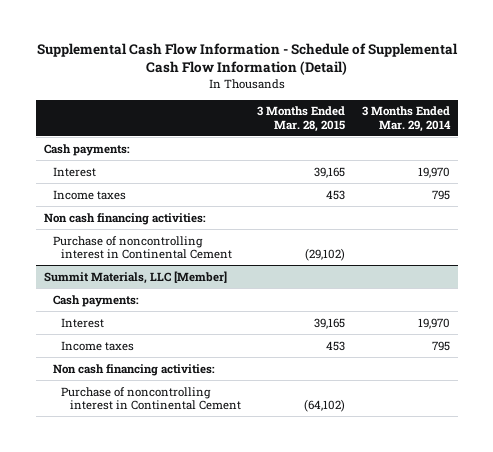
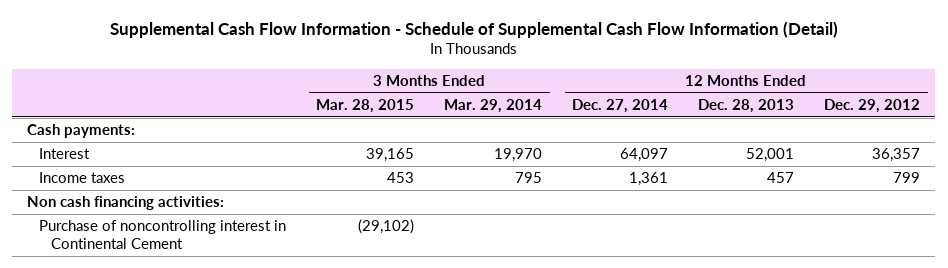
- | 3 Months Ended Mar. 28, 2015 | 3 Months Ended Mar. 29, 2014
+ | 3 Months Ended Mar. 28, 2015 | 3 Months Ended Mar. 29, 2014 | 12 Months Ended Dec. 27, 2014 | 12 Months Ended Dec. 28, 2013 | 12 Months Ended Dec. 29, 2012
- Summit Materials, LLC [Member]
- Cash payments:
- Interest | 39,165 | 19,970
- Income taxes | 453 | 795
- Non cash financing activities:
- Purchase of noncontrolling interest in Continental Cement | (64,102) |

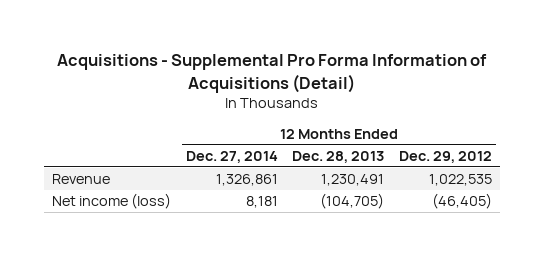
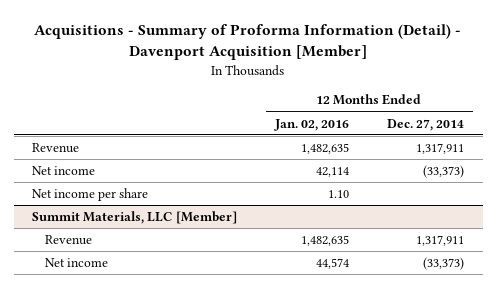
- Acquisitions - Supplemental Pro Forma Information of Acquisitions (Detail)
+ Acquisitions - Summary of Proforma Information (Detail) - Davenport Acquisition [Member]
- | 12 Months Ended Dec. 27, 2014 | 12 Months Ended Dec. 28, 2013 | 12 Months Ended Dec. 29, 2012
+ | 12 Months Ended Jan. 02, 2016 | 12 Months Ended Dec. 27, 2014
- Revenue | 1,326,861 | 1,230,491 | 1,022,535
- Net income (loss) | 8,181 | (104,705) | (46,405)
+ Revenue | 1,482,635 | 1,317,911
+ Net income | 42,114 | (33,373)
+ Net income per share | 1.10 |
+ Summit Materials, LLC [Member]
+ Revenue | 1,482,635 | 1,317,911
+ Net income | 44,574 | (33,373)

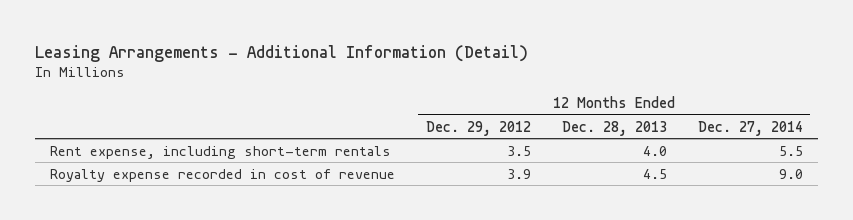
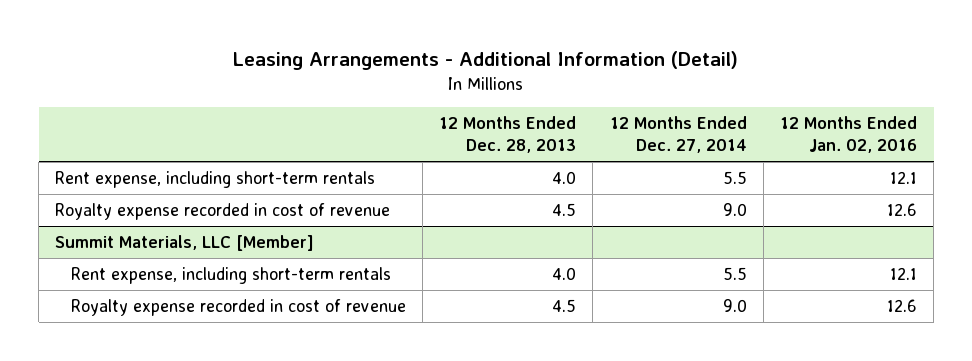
- | 12 Months Ended Dec. 29, 2012 | 12 Months Ended Dec. 28, 2013 | 12 Months Ended Dec. 27, 2014
+ | 12 Months Ended Dec. 28, 2013 | 12 Months Ended Dec. 27, 2014 | 12 Months Ended Jan. 02, 2016
+ Summit Materials, LLC [Member]
+ Rent expense, including short-term rentals | 4.0 | 5.5 | 12.1
+ Royalty expense recorded in cost of revenue | 4.5 | 9.0 | 12.6

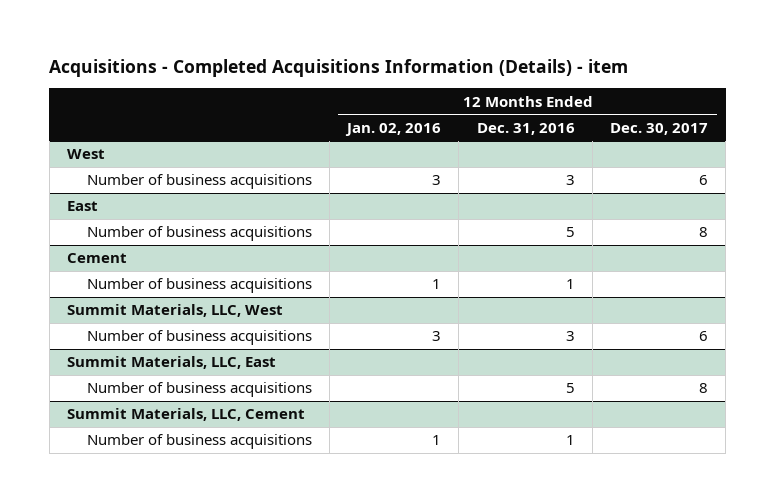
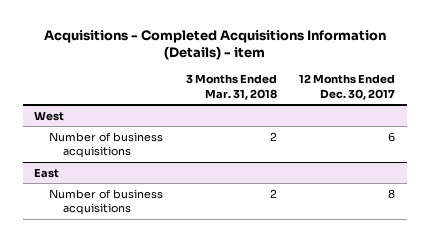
- | 12 Months Ended Jan. 02, 2016 | 12 Months Ended Dec. 31, 2016 | 12 Months Ended Dec. 30, 2017
+ | 3 Months Ended Mar. 31, 2018 | 12 Months Ended Dec. 30, 2017
- Cement
- Number of business acquisitions | 1 | 1 |
- Summit Materials, LLC, West
- Number of business acquisitions | 3 | 3 | 6
- Summit Materials, LLC, East
- Number of business acquisitions | | 5 | 8
- Summit Materials, LLC, Cement
- Number of business acquisitions | 1 | 1 |

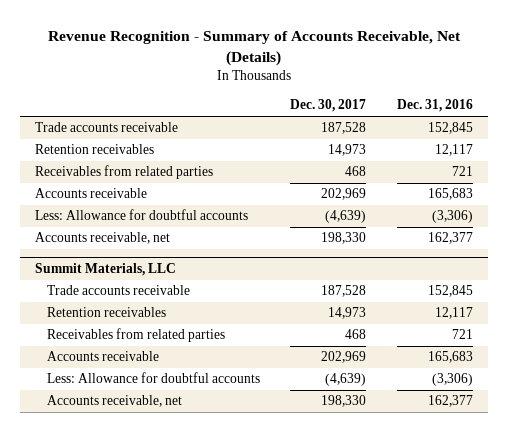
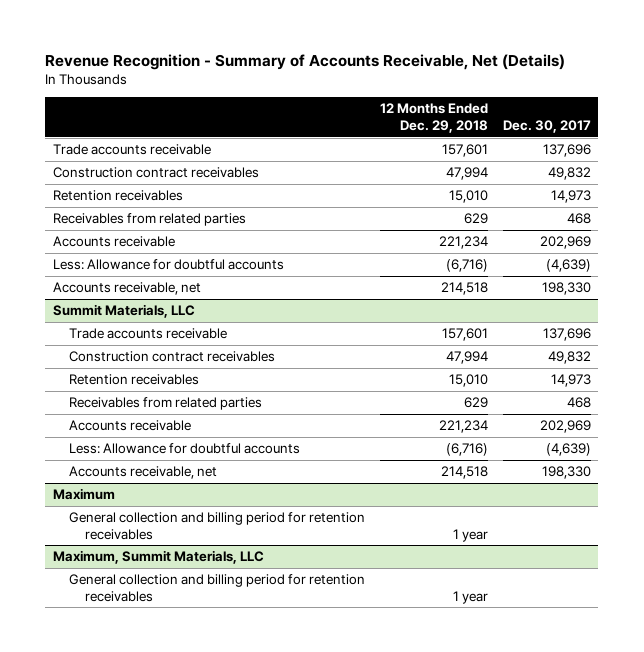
- | Dec. 30, 2017 | Dec. 31, 2016
+ | 12 Months Ended Dec. 29, 2018 | Dec. 30, 2017
- Trade accounts receivable | 187,528 | 152,845
+ Trade accounts receivable | 157,601 | 137,696
+ Construction contract receivables | 47,994 | 49,832
@ Summit Materials, LLC
- Trade accounts receivable | 187,528 | 152,845
+ Trade accounts receivable | 157,601 | 137,696
+ Construction contract receivables | 47,994 | 49,832
+ Maximum
+ General collection and billing period for retention receivables | 1 year |
+ Maximum, Summit Materials, LLC
+ General collection and billing period for retention receivables | 1 year |

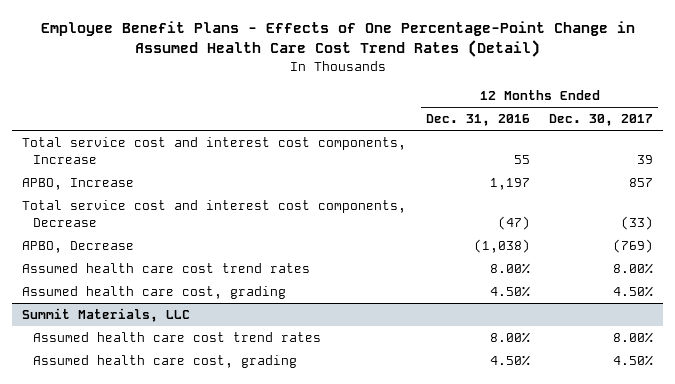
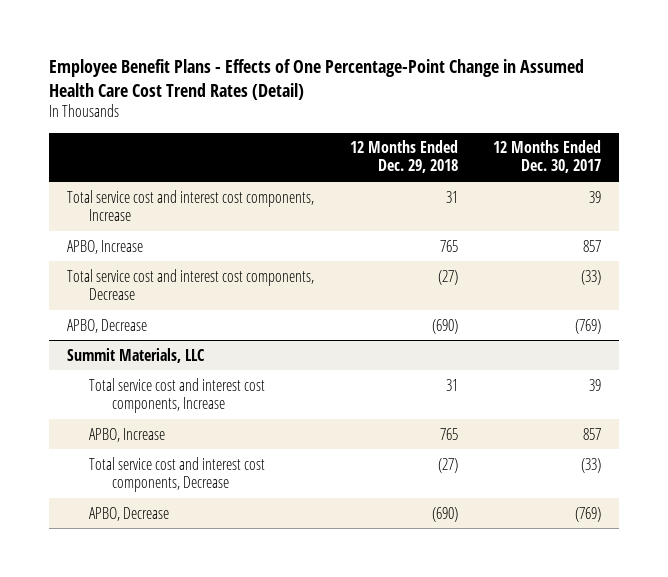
- | 12 Months Ended Dec. 31, 2016 | 12 Months Ended Dec. 30, 2017
+ | 12 Months Ended Dec. 29, 2018 | 12 Months Ended Dec. 30, 2017
- Assumed health care cost trend rates | 8.00% | 8.00%
- Assumed health care cost, grading | 4.50% | 4.50%
@ Summit Materials, LLC
- Assumed health care cost trend rates | 8.00% | 8.00%
- Assumed health care cost, grading | 4.50% | 4.50%
+ Total service cost and interest cost components, Increase | 31 | 39
+ APBO, Increase | 765 | 857
+ Total service cost and interest cost components, Decrease | (27) | (33)
+ APBO, Decrease | (690) | (769)

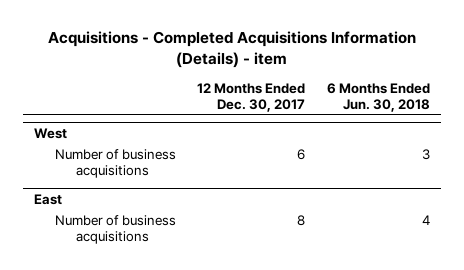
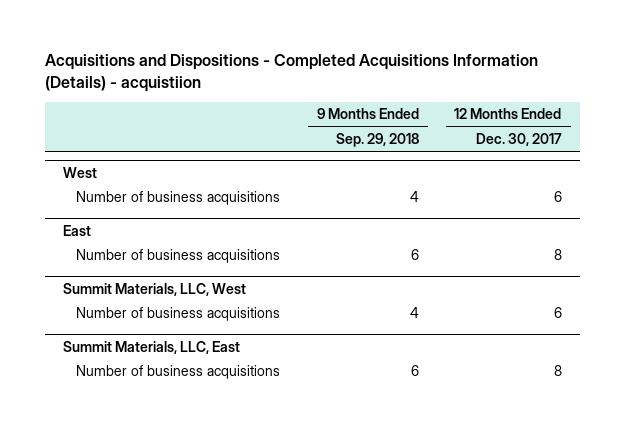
- Acquisitions - Completed Acquisitions Information (Details) - item
+ Acquisitions and Dispositions - Completed Acquisitions Information (Details) - acquistiion
- | 12 Months Ended Dec. 30, 2017 | 6 Months Ended Jun. 30, 2018
+ | 9 Months Ended Sep. 29, 2018 | 12 Months Ended Dec. 30, 2017
+ Summit Materials, LLC, West
+ Number of business acquisitions | 4 | 6
+ Summit Materials, LLC, East
+ Number of business acquisitions | 6 | 8

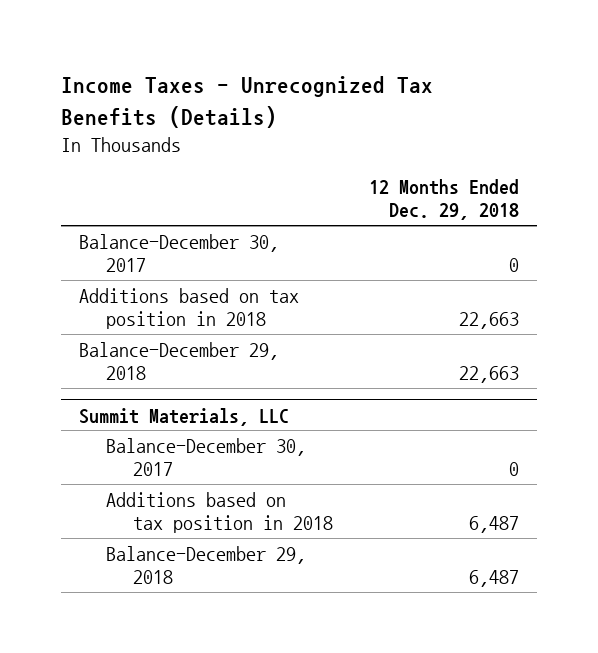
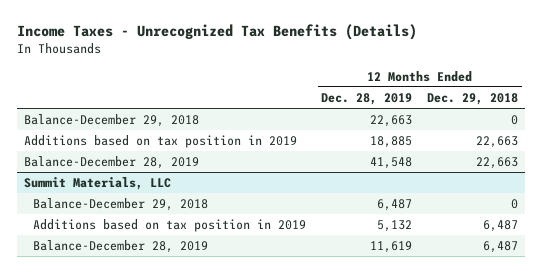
- | 12 Months Ended Dec. 29, 2018
+ | 12 Months Ended Dec. 28, 2019 | 12 Months Ended Dec. 29, 2018
- Balance-December 30, 2017 | 0
- Additions based on tax position in 2018 | 22,663
- Balance-December 29, 2018 | 22,663
+ Balance-December 29, 2018 | 22,663 | 0
+ Additions based on tax position in 2019 | 18,885 | 22,663
+ Balance-December 28, 2019 | 41,548 | 22,663
@ Summit Materials, LLC
- Balance-December 30, 2017 | 0
- Additions based on tax position in 2018 | 6,487
- Balance-December 29, 2018 | 6,487
+ Balance-December 29, 2018 | 6,487 | 0
+ Additions based on tax position in 2019 | 5,132 | 6,487
+ Balance-December 28, 2019 | 11,619 | 6,487

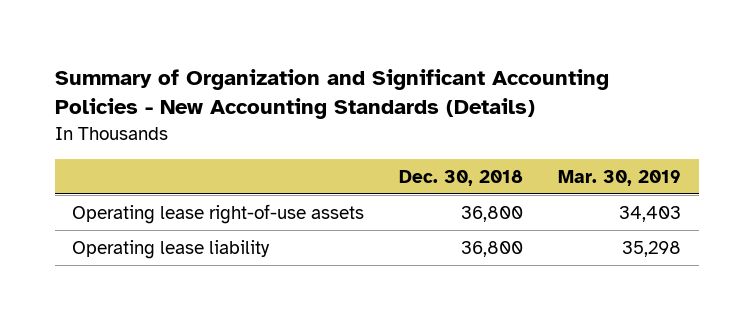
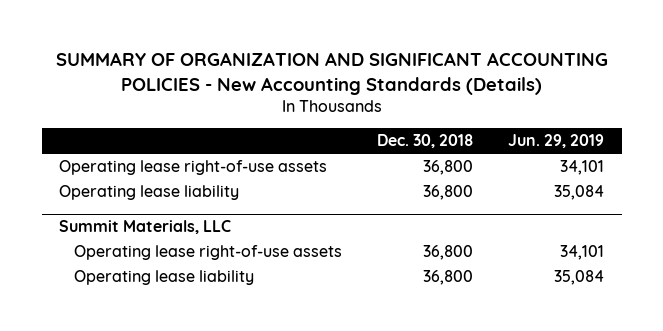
- Summary of Organization and Significant Accounting Policies - New Accounting Standards (Details)
+ SUMMARY OF ORGANIZATION AND SIGNIFICANT ACCOUNTING POLICIES - New Accounting Standards (Details)
- | Dec. 30, 2018 | Mar. 30, 2019
+ | Dec. 30, 2018 | Jun. 29, 2019
+ Summit Materials, LLC
+ Operating lease right-of-use assets | 36,800 | 34,101
+ Operating lease liability | 36,800 | 35,084

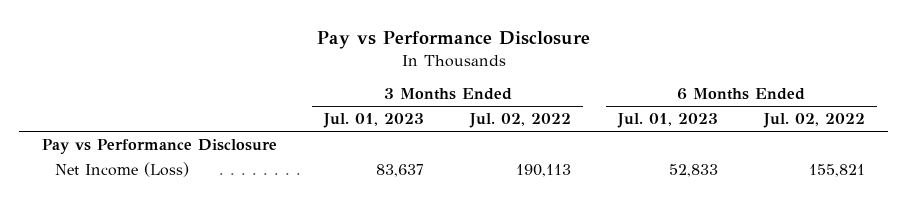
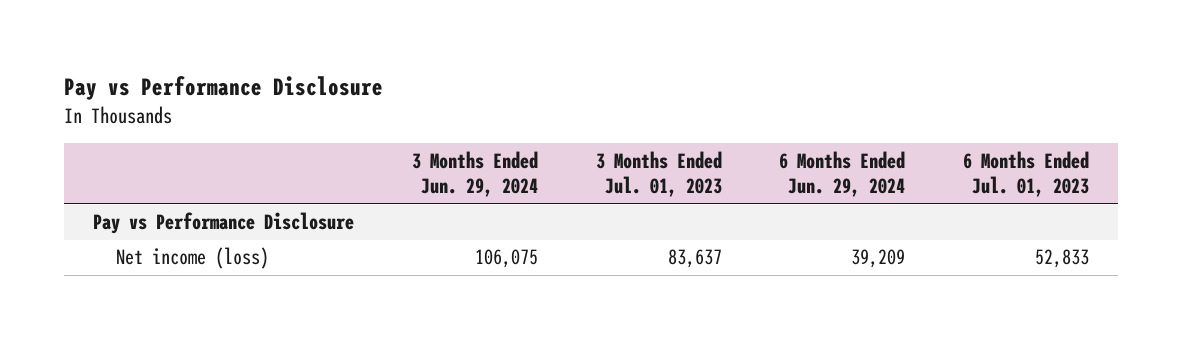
- | 3 Months Ended Jul. 01, 2023 | 3 Months Ended Jul. 02, 2022 | 6 Months Ended Jul. 01, 2023 | 6 Months Ended Jul. 02, 2022
+ | 3 Months Ended Jun. 29, 2024 | 3 Months Ended Jul. 01, 2023 | 6 Months Ended Jun. 29, 2024 | 6 Months Ended Jul. 01, 2023
- Net Income (Loss) | 83,637 | 190,113 | 52,833 | 155,821
+ Net income (loss) | 106,075 | 83,637 | 39,209 | 52,833

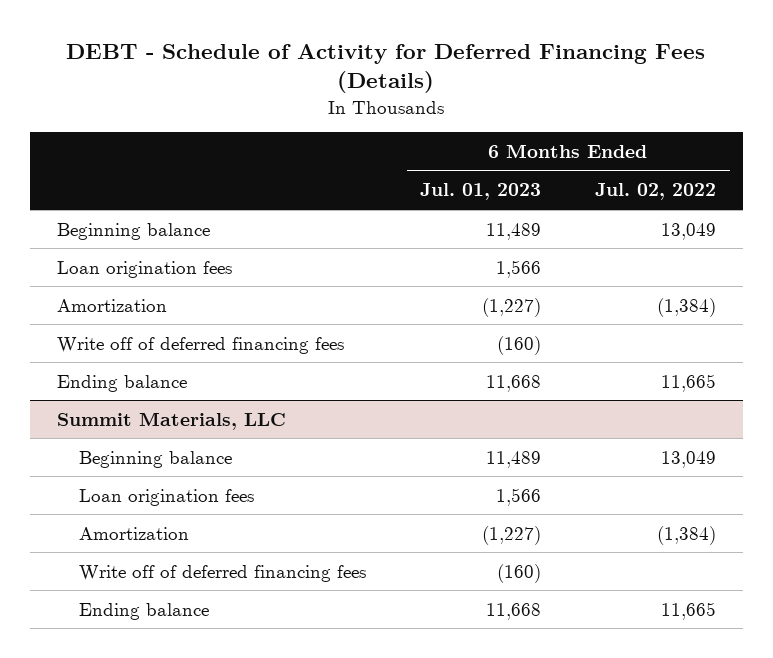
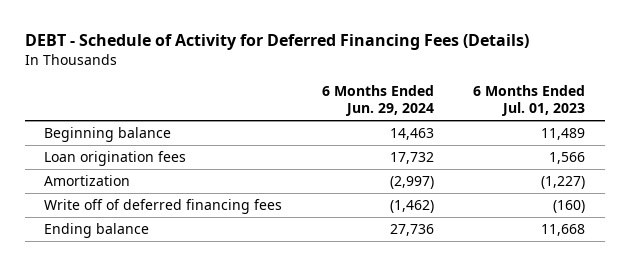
- | 6 Months Ended Jul. 01, 2023 | 6 Months Ended Jul. 02, 2022
+ | 6 Months Ended Jun. 29, 2024 | 6 Months Ended Jul. 01, 2023
- Summit Materials, LLC
- Beginning balance | 11,489 | 13,049
- Loan origination fees | 1,566 |
- Amortization | (1,227) | (1,384)
- Write off of deferred financing fees | (160) |
- Ending balance | 11,668 | 11,665

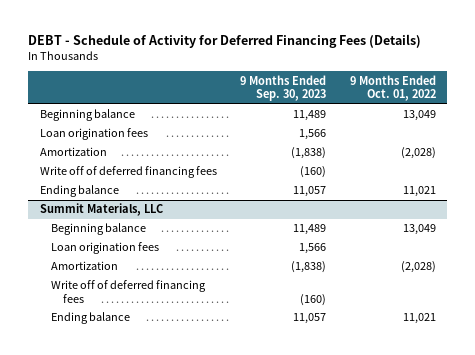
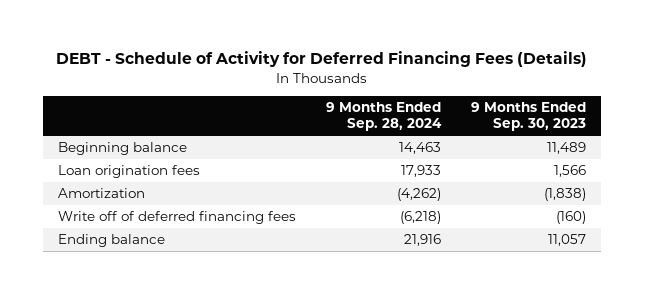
- | 9 Months Ended Sep. 30, 2023 | 9 Months Ended Oct. 01, 2022
+ | 9 Months Ended Sep. 28, 2024 | 9 Months Ended Sep. 30, 2023
- Summit Materials, LLC
- Beginning balance | 11,489 | 13,049
- Loan origination fees | 1,566 |
- Amortization | (1,838) | (2,028)
- Write off of deferred financing fees | (160) |
- Ending balance | 11,057 | 11,021

